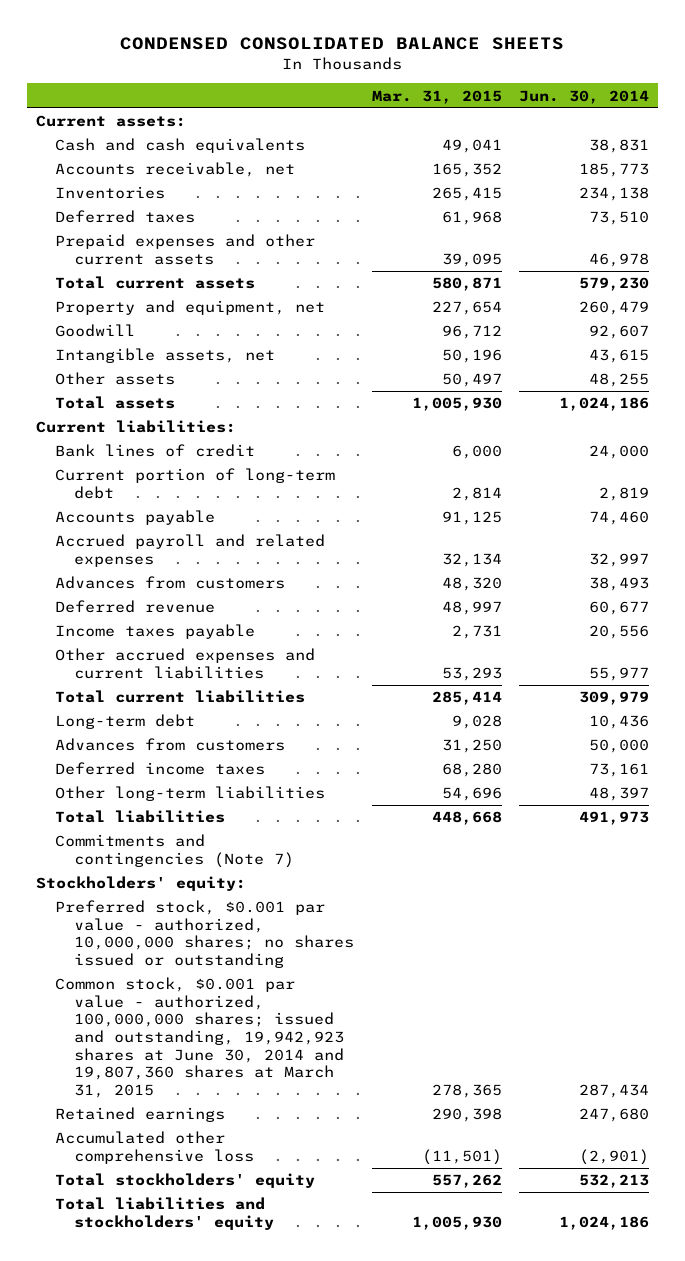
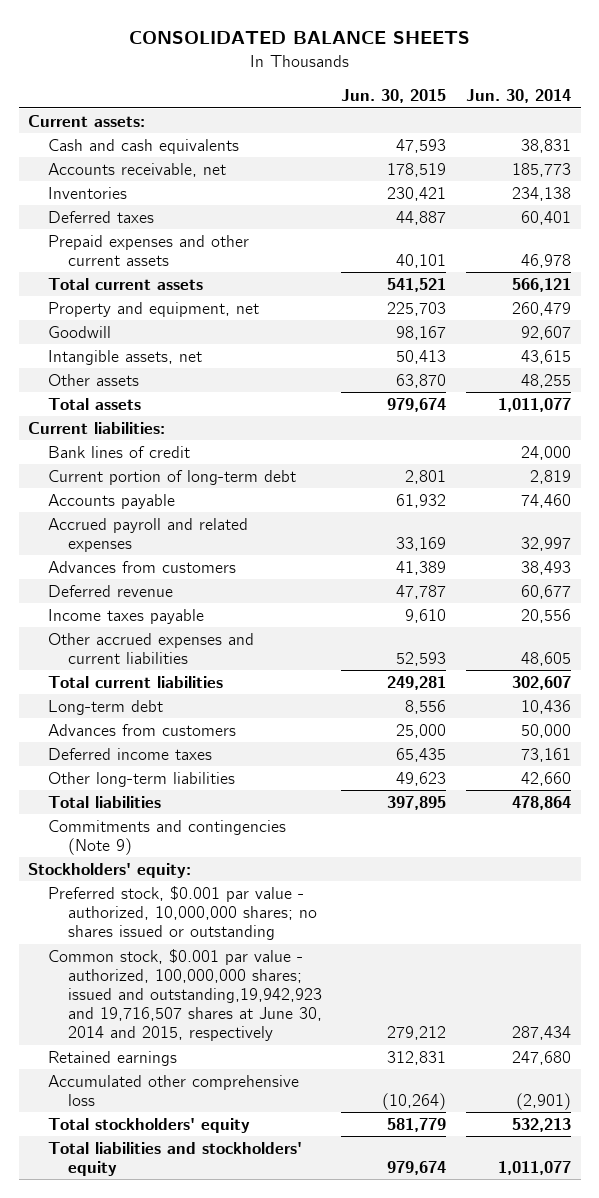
- CONDENSED CONSOLIDATED BALANCE SHEETS
+ CONSOLIDATED BALANCE SHEETS
- | Mar. 31, 2015 | Jun. 30, 2014
+ | Jun. 30, 2015 | Jun. 30, 2014
- Deferred taxes | 61,968 | 73,510
+ Deferred taxes | 44,887 | 60,401
- Total current assets | 580,871 | 579,230
+ Total current assets | 541,521 | 566,121
- Total assets | 1,005,930 | 1,024,186
+ Total assets | 979,674 | 1,011,077
- Other accrued expenses and current liabilities | 53,293 | 55,977
- Total current liabilities | 285,414 | 309,979
+ Other accrued expenses and current liabilities | 52,593 | 48,605
+ Total current liabilities | 249,281 | 302,607
- Other long-term liabilities | 54,696 | 48,397
- Total liabilities | 448,668 | 491,973
- Commitments and contingencies (Note 7)
+ Other long-term liabilities | 49,623 | 42,660
+ Total liabilities | 397,895 | 478,864
+ Commitments and contingencies (Note 9)
- Common stock, $0.001 par value - authorized, 100,000,000 shares; issued and outstanding, 19,942,923 shares at June 30, 2014 and 19,807,360 shares at March 31, 2015 | 278,365 | 287,434
+ Common stock, $0.001 par value - authorized, 100,000,000 shares; issued and outstanding,19,942,923 and 19,716,507 shares at June 30, 2014 and 2015, respectively | 279,212 | 287,434
- Total liabilities and stockholders' equity | 1,005,930 | 1,024,186
+ Total liabilities and stockholders' equity | 979,674 | 1,011,077

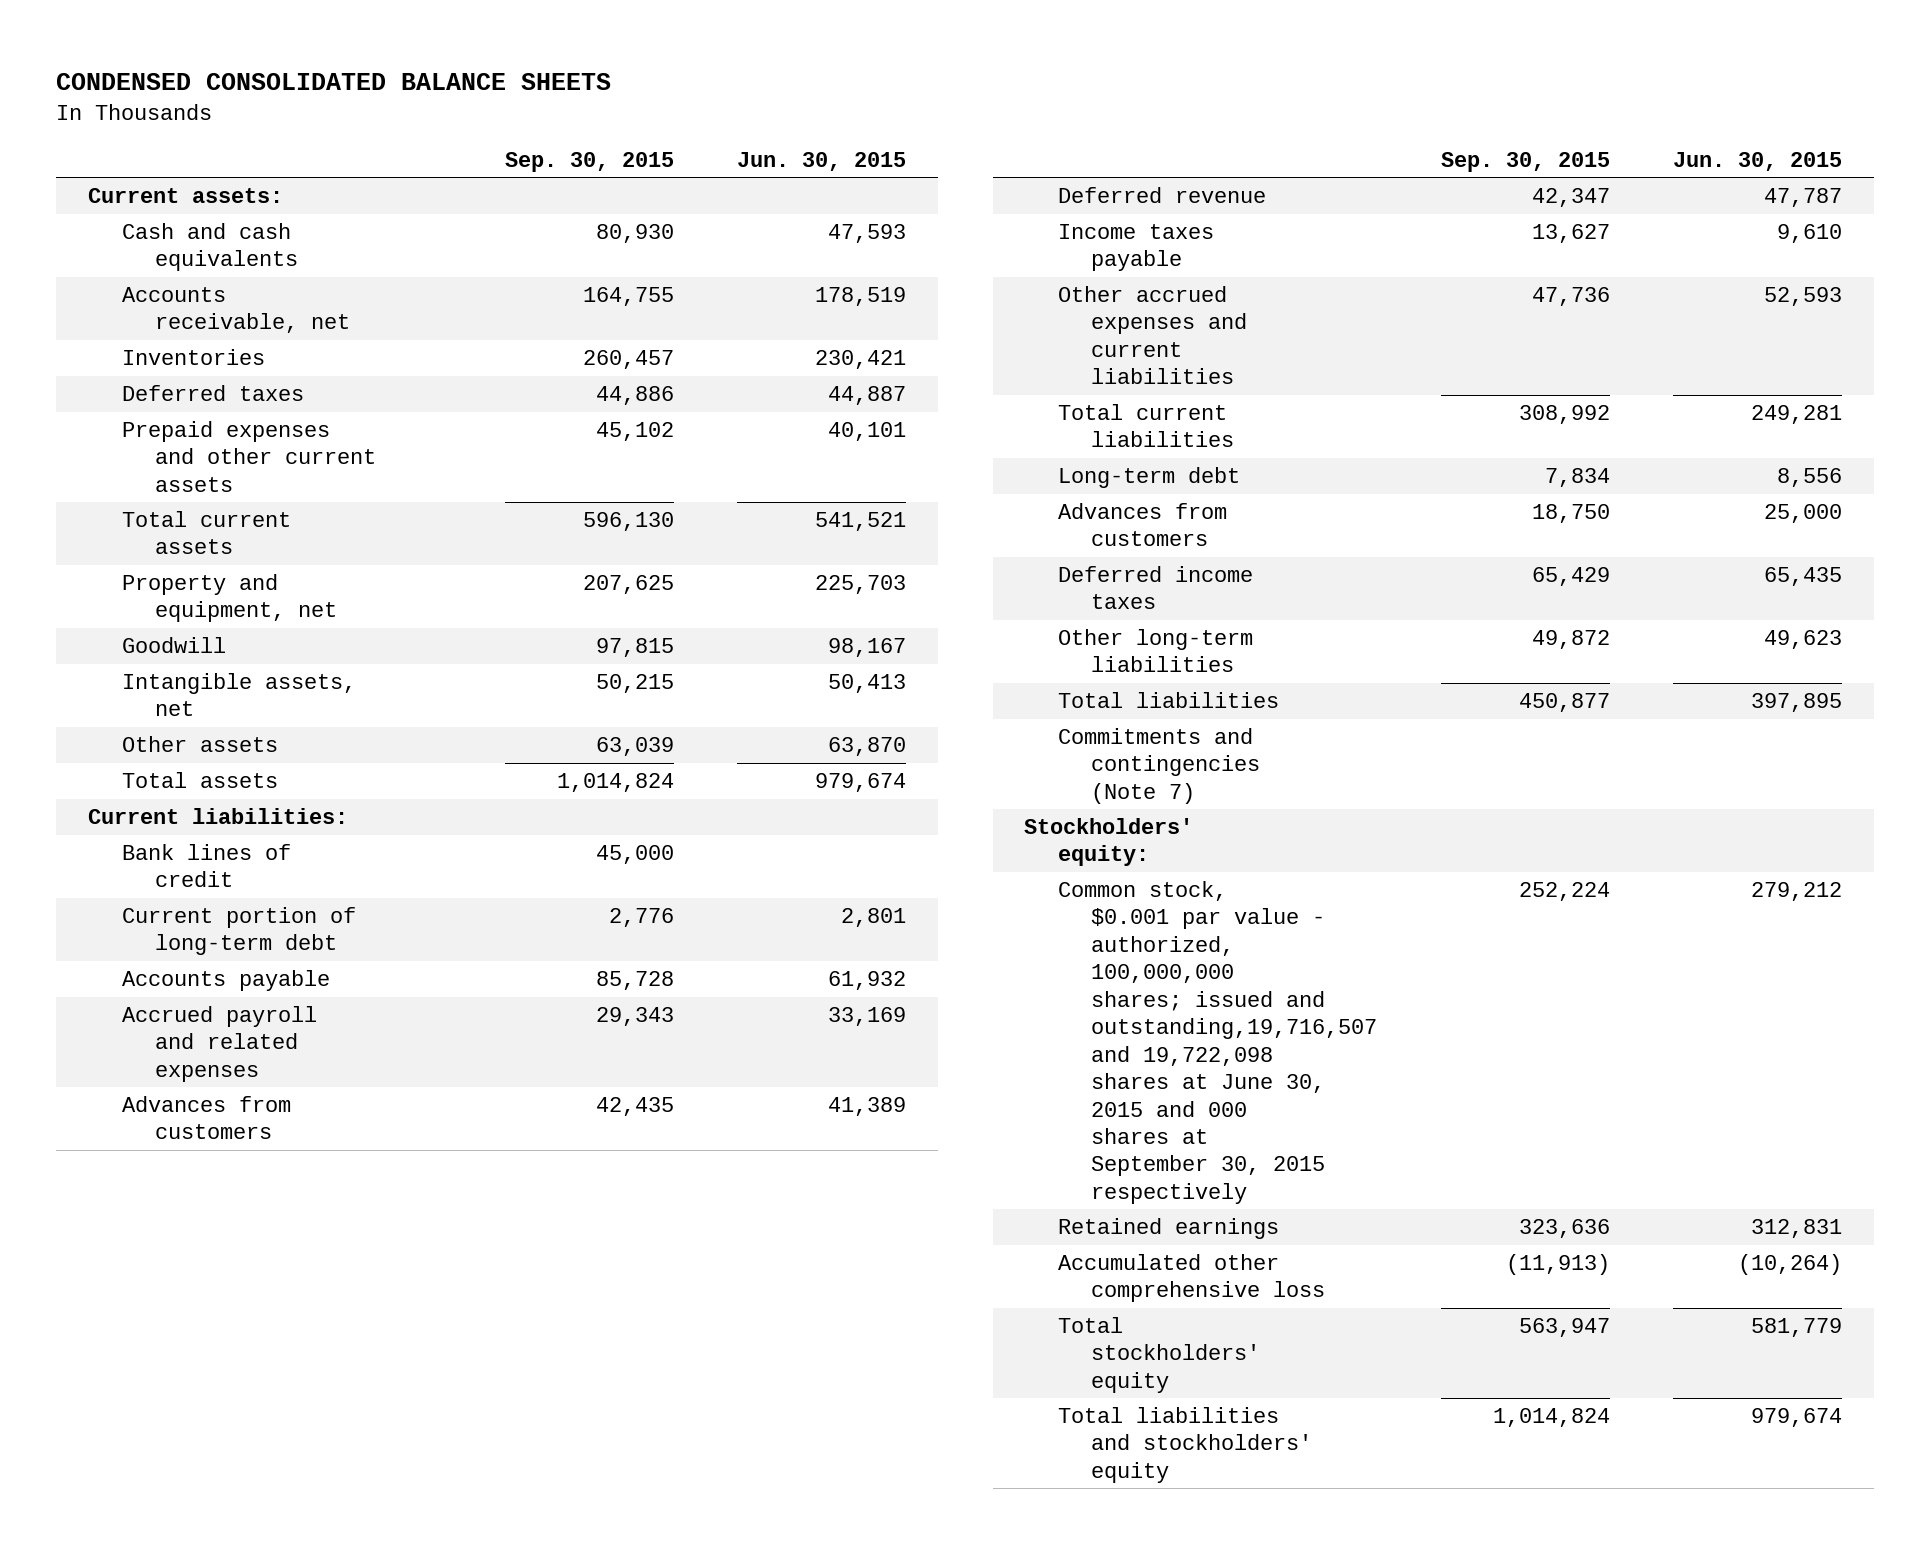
- CONSOLIDATED BALANCE SHEETS
+ CONDENSED CONSOLIDATED BALANCE SHEETS
- | Jun. 30, 2015 | Jun. 30, 2014
+ | Sep. 30, 2015 | Jun. 30, 2015
- Commitments and contingencies (Note 9)
+ Commitments and contingencies (Note 7)
- Preferred stock, $0.001 par value - authorized, 10,000,000 shares; no shares issued or outstanding
- Common stock, $0.001 par value - authorized, 100,000,000 shares; issued and outstanding,19,942,923 and 19,716,507 shares at June 30, 2014 and 2015, respectively | 279,212 | 287,434
+ Common stock, $0.001 par value - authorized, 100,000,000 shares; issued and outstanding,19,716,507 and 19,722,098 shares at June 30, 2015 and 000 shares at September 30, 2015 respectively | 252,224 | 279,212

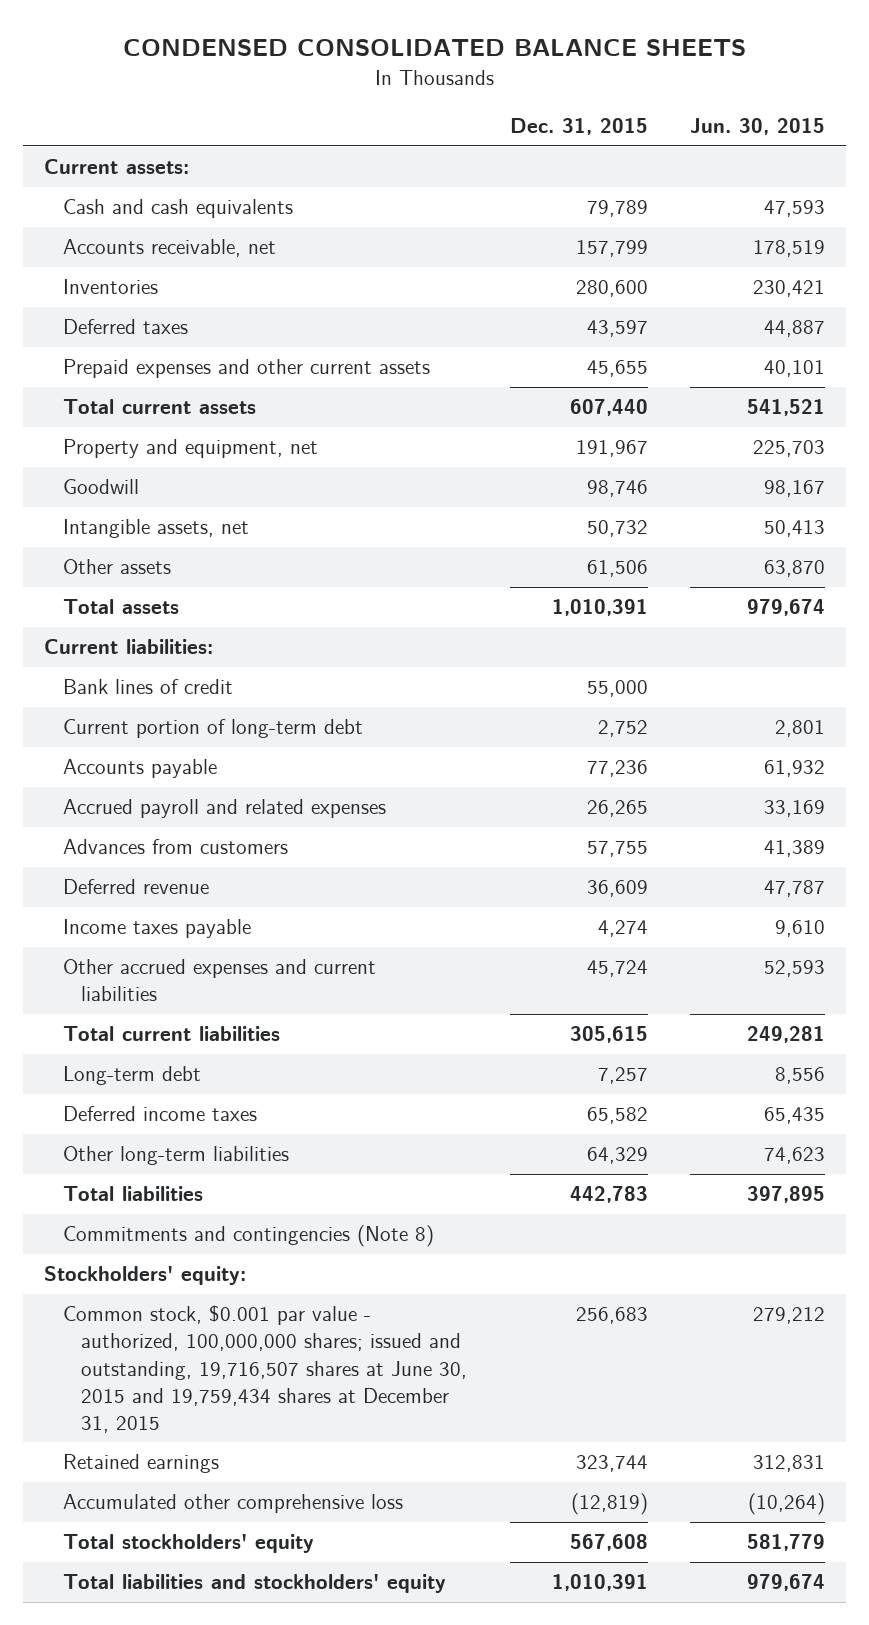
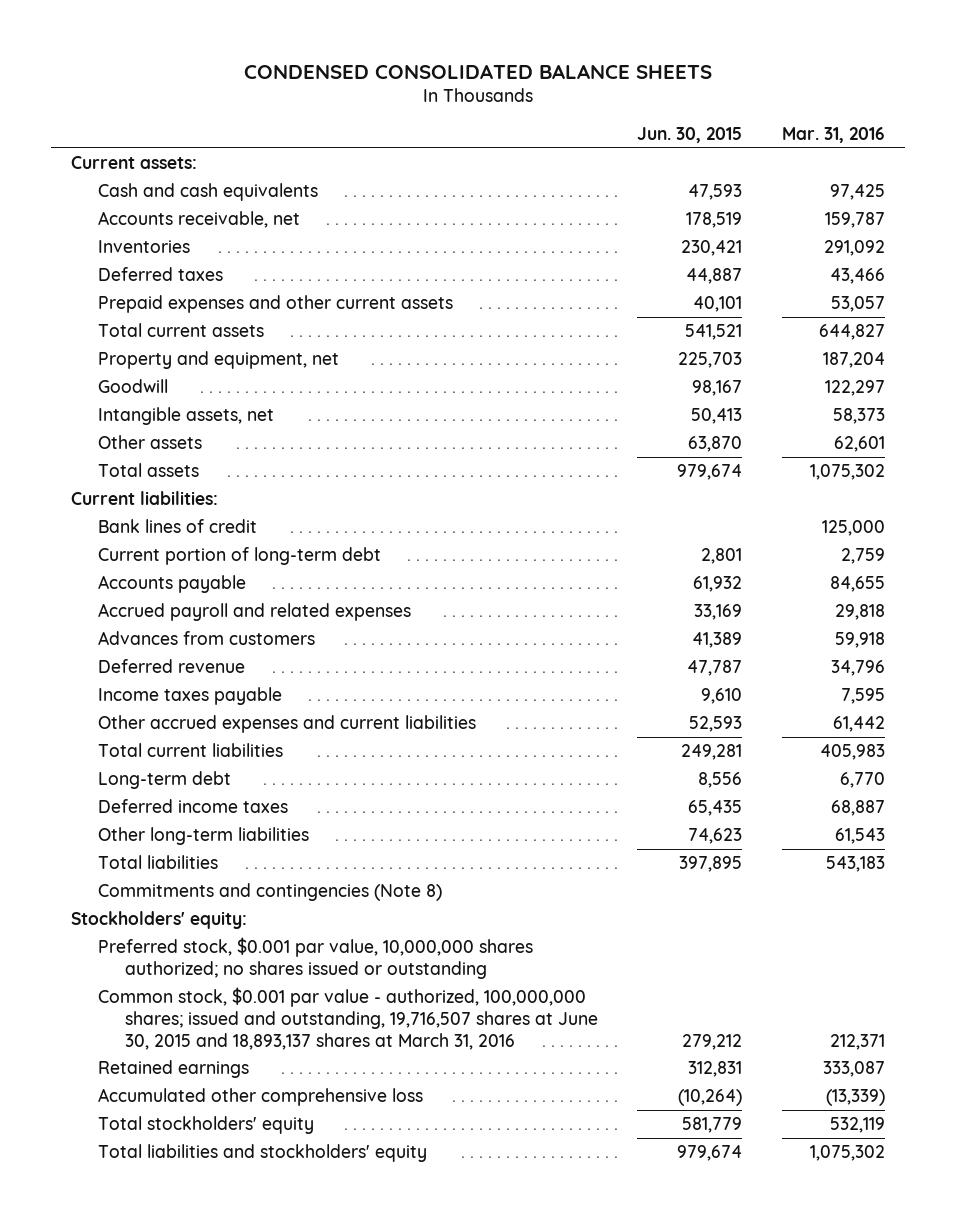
- | Dec. 31, 2015 | Jun. 30, 2015
+ | Jun. 30, 2015 | Mar. 31, 2016
- Common stock, $0.001 par value - authorized, 100,000,000 shares; issued and outstanding, 19,716,507 shares at June 30, 2015 and 19,759,434 shares at December 31, 2015 | 256,683 | 279,212
+ Preferred stock, $0.001 par value, 10,000,000 shares authorized; no shares issued or outstanding
+ Common stock, $0.001 par value - authorized, 100,000,000 shares; issued and outstanding, 19,716,507 shares at June 30, 2015 and 18,893,137 shares at March 31, 2016 | 279,212 | 212,371

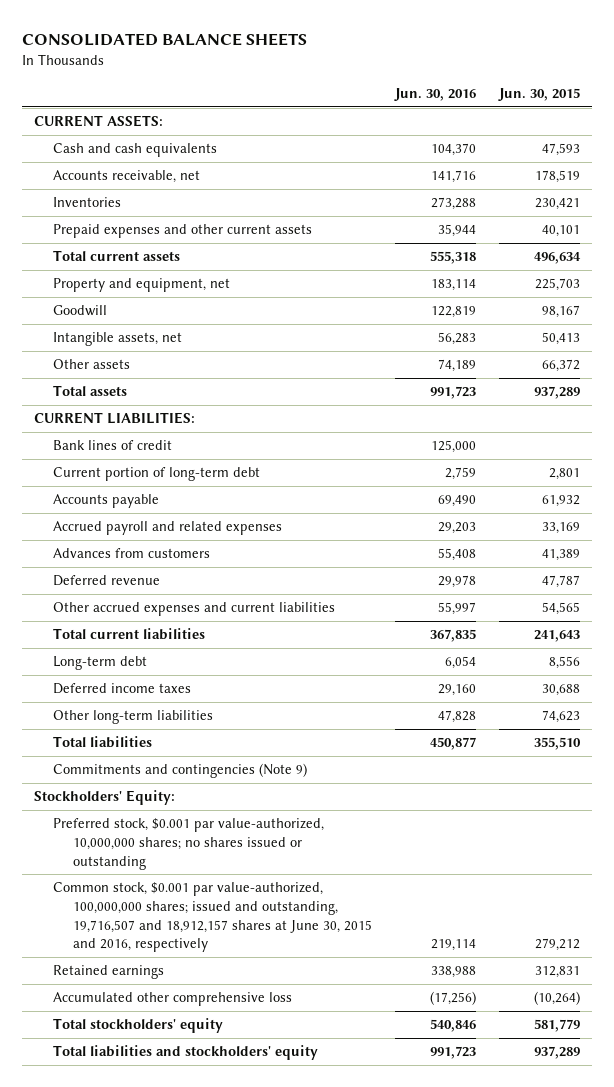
- CONDENSED CONSOLIDATED BALANCE SHEETS
+ CONSOLIDATED BALANCE SHEETS
- | Jun. 30, 2015 | Mar. 31, 2016
+ | Jun. 30, 2016 | Jun. 30, 2015
- Current assets:
+ CURRENT ASSETS:
- Deferred taxes | 44,887 | 43,466
- Total current assets | 541,521 | 644,827
+ Total current assets | 555,318 | 496,634
- Other assets | 63,870 | 62,601
- Total assets | 979,674 | 1,075,302
- Current liabilities:
+ Other assets | 74,189 | 66,372
+ Total assets | 991,723 | 937,289
+ CURRENT LIABILITIES:
- Income taxes payable | 9,610 | 7,595
- Other accrued expenses and current liabilities | 52,593 | 61,442
- Total current liabilities | 249,281 | 405,983
+ Other accrued expenses and current liabilities | 55,997 | 54,565
+ Total current liabilities | 367,835 | 241,643
- Deferred income taxes | 65,435 | 68,887
+ Deferred income taxes | 29,160 | 30,688
- Total liabilities | 397,895 | 543,183
- Commitments and contingencies (Note 8)
- Stockholders' equity:
- Preferred stock, $0.001 par value, 10,000,000 shares authorized; no shares issued or outstanding
- Common stock, $0.001 par value - authorized, 100,000,000 shares; issued and outstanding, 19,716,507 shares at June 30, 2015 and 18,893,137 shares at March 31, 2016 | 279,212 | 212,371
+ Total liabilities | 450,877 | 355,510
+ Commitments and contingencies (Note 9)
+ Stockholders' Equity:
+ Preferred stock, $0.001 par value-authorized, 10,000,000 shares; no shares issued or outstanding
+ Common stock, $0.001 par value-authorized, 100,000,000 shares; issued and outstanding, 19,716,507 and 18,912,157 shares at June 30, 2015 and 2016, respectively | 219,114 | 279,212
- Total liabilities and stockholders' equity | 979,674 | 1,075,302
+ Total liabilities and stockholders' equity | 991,723 | 937,289

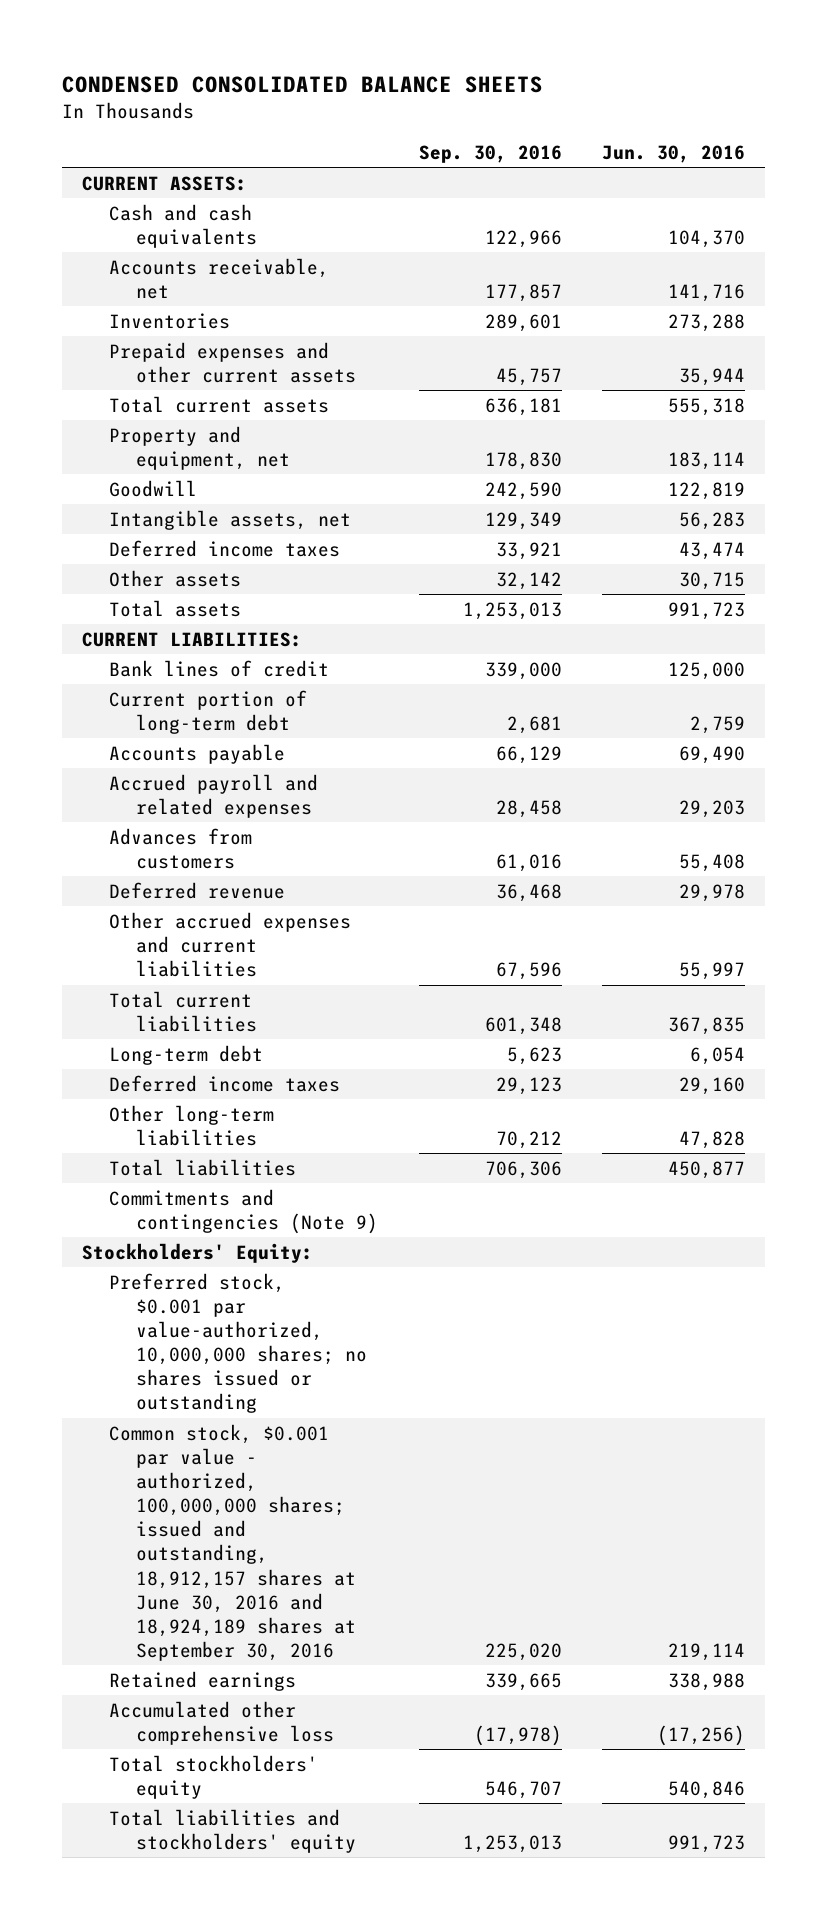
- CONSOLIDATED BALANCE SHEETS
+ CONDENSED CONSOLIDATED BALANCE SHEETS
- | Jun. 30, 2016 | Jun. 30, 2015
+ | Sep. 30, 2016 | Jun. 30, 2016
- Other assets | 74,189 | 66,372
+ Deferred income taxes | 33,921 | 43,474
+ Other assets | 32,142 | 30,715
- Common stock, $0.001 par value-authorized, 100,000,000 shares; issued and outstanding, 19,716,507 and 18,912,157 shares at June 30, 2015 and 2016, respectively | 219,114 | 279,212
+ Common stock, $0.001 par value - authorized, 100,000,000 shares; issued and outstanding, 18,912,157 shares at June 30, 2016 and 18,924,189 shares at September 30, 2016 | 225,020 | 219,114

